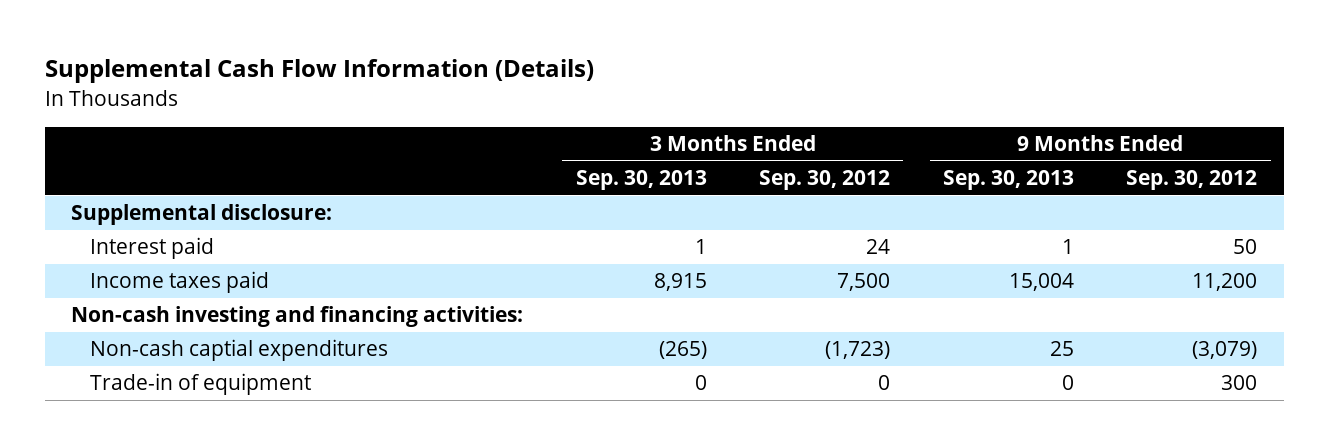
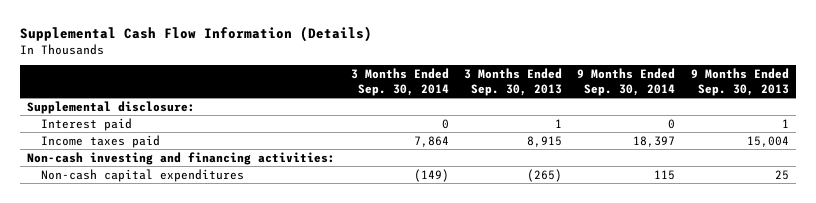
- | 3 Months Ended Sep. 30, 2013 | 3 Months Ended Sep. 30, 2012 | 9 Months Ended Sep. 30, 2013 | 9 Months Ended Sep. 30, 2012
+ | 3 Months Ended Sep. 30, 2014 | 3 Months Ended Sep. 30, 2013 | 9 Months Ended Sep. 30, 2014 | 9 Months Ended Sep. 30, 2013
- Non-cash captial expenditures | (265) | (1,723) | 25 | (3,079)
- Trade-in of equipment | 0 | 0 | 0 | 300
+ Non-cash capital expenditures | (149) | (265) | 115 | 25

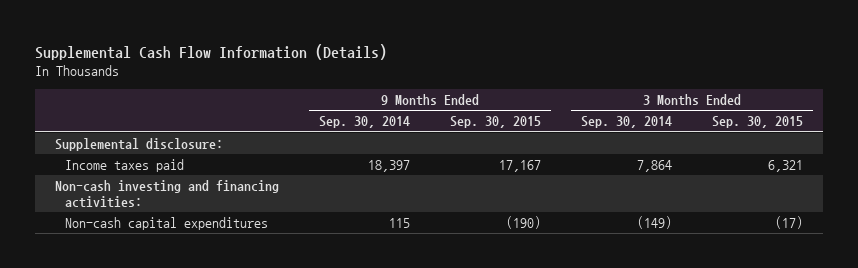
- | 3 Months Ended Sep. 30, 2014 | 3 Months Ended Sep. 30, 2013 | 9 Months Ended Sep. 30, 2014 | 9 Months Ended Sep. 30, 2013
+ | 9 Months Ended Sep. 30, 2014 | 9 Months Ended Sep. 30, 2015 | 3 Months Ended Sep. 30, 2014 | 3 Months Ended Sep. 30, 2015
- Interest paid | 0 | 1 | 0 | 1

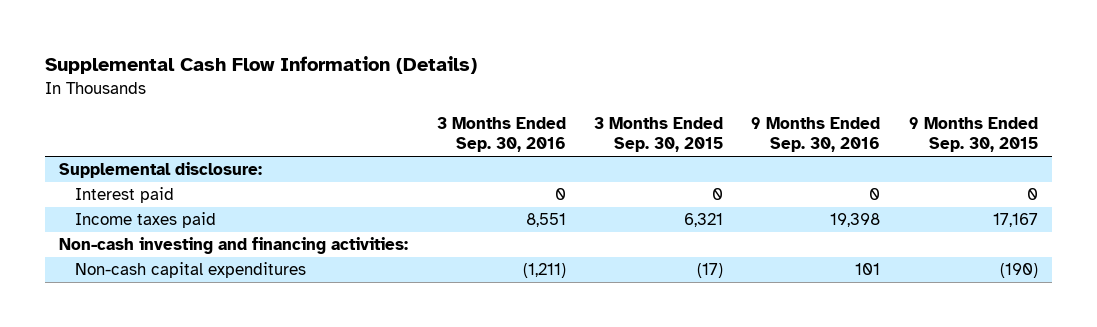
- | 9 Months Ended Sep. 30, 2014 | 9 Months Ended Sep. 30, 2015 | 3 Months Ended Sep. 30, 2014 | 3 Months Ended Sep. 30, 2015
+ | 3 Months Ended Sep. 30, 2016 | 3 Months Ended Sep. 30, 2015 | 9 Months Ended Sep. 30, 2016 | 9 Months Ended Sep. 30, 2015
+ Interest paid | 0 | 0 | 0 | 0

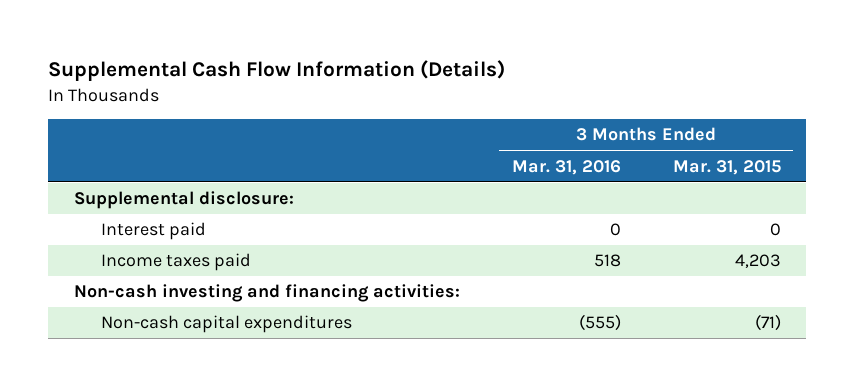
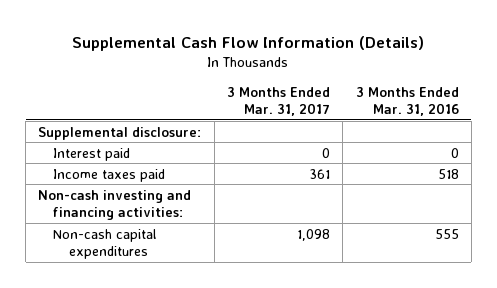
- | 3 Months Ended Mar. 31, 2016 | 3 Months Ended Mar. 31, 2015
+ | 3 Months Ended Mar. 31, 2017 | 3 Months Ended Mar. 31, 2016
- Non-cash capital expenditures | (555) | (71)
+ Non-cash capital expenditures | 1,098 | 555

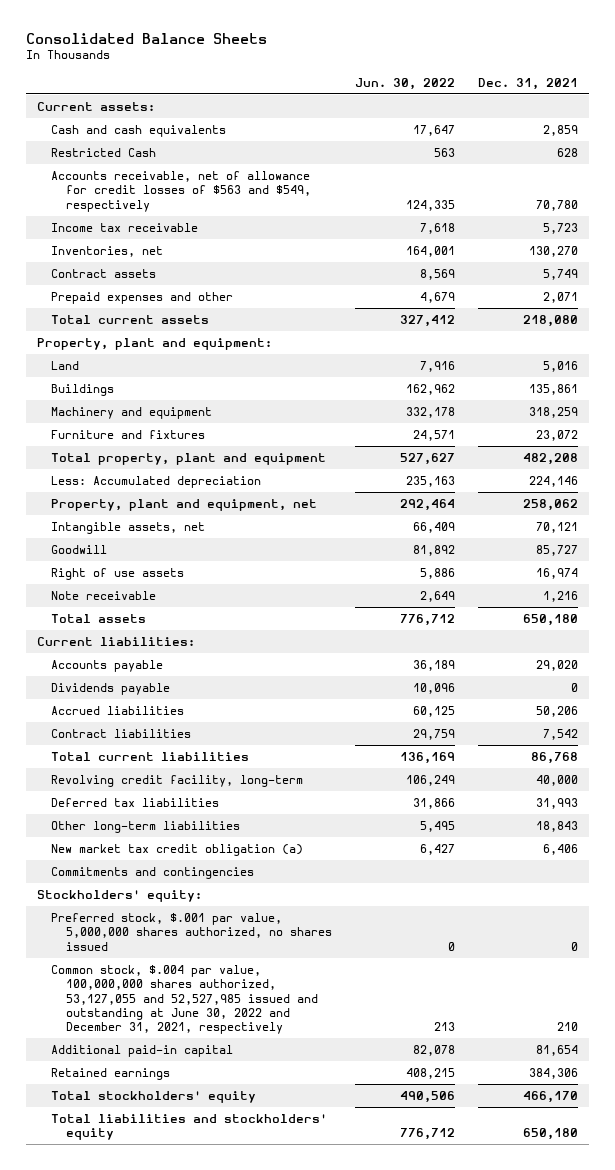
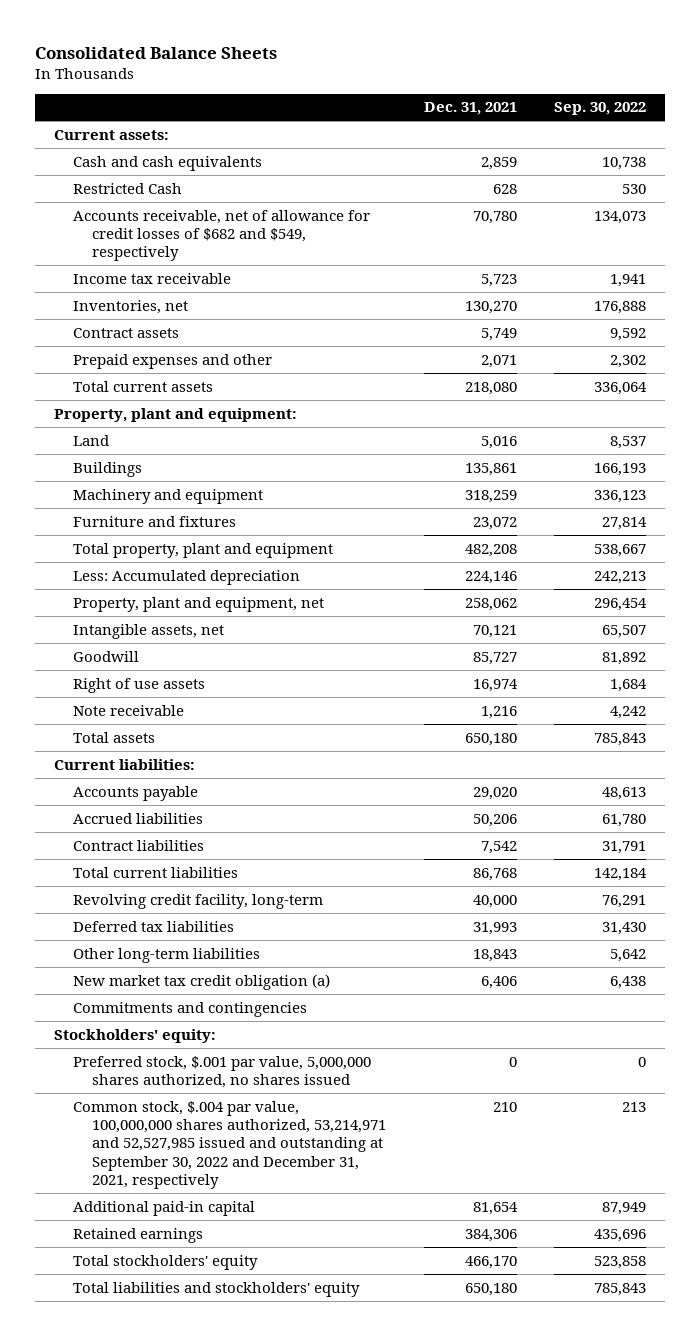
- | Jun. 30, 2022 | Dec. 31, 2021
+ | Dec. 31, 2021 | Sep. 30, 2022
- Accounts receivable, net of allowance for credit losses of $563 and $549, respectively | 124,335 | 70,780
+ Accounts receivable, net of allowance for credit losses of $682 and $549, respectively | 70,780 | 134,073
- Dividends payable | 10,096 | 0
- Common stock, $.004 par value, 100,000,000 shares authorized, 53,127,055 and 52,527,985 issued and outstanding at June 30, 2022 and December 31, 2021, respectively | 213 | 210
+ Common stock, $.004 par value, 100,000,000 shares authorized, 53,214,971 and 52,527,985 issued and outstanding at September 30, 2022 and December 31, 2021, respectively | 210 | 213

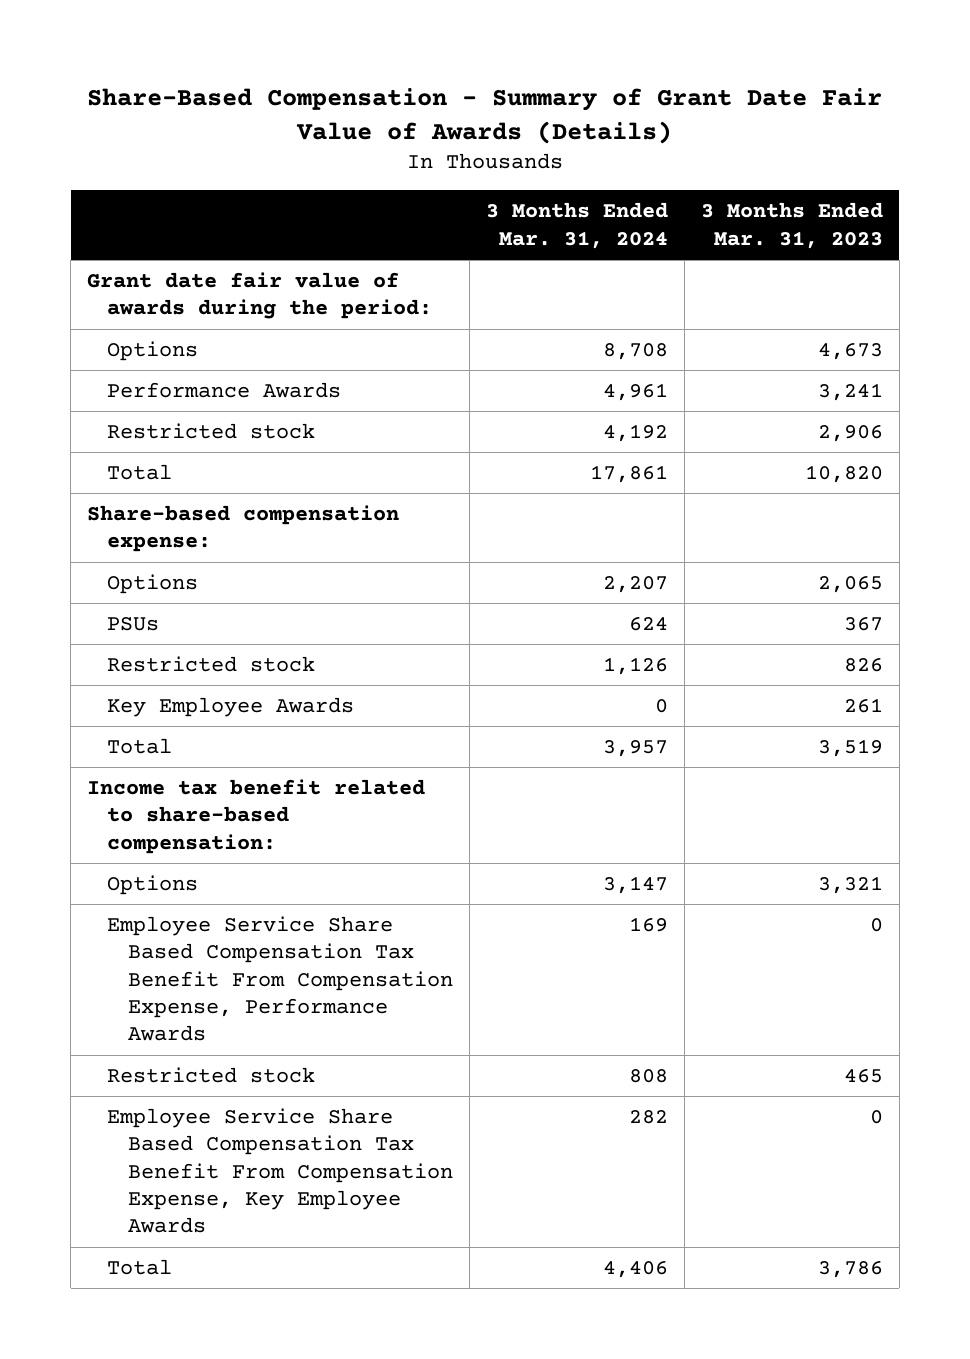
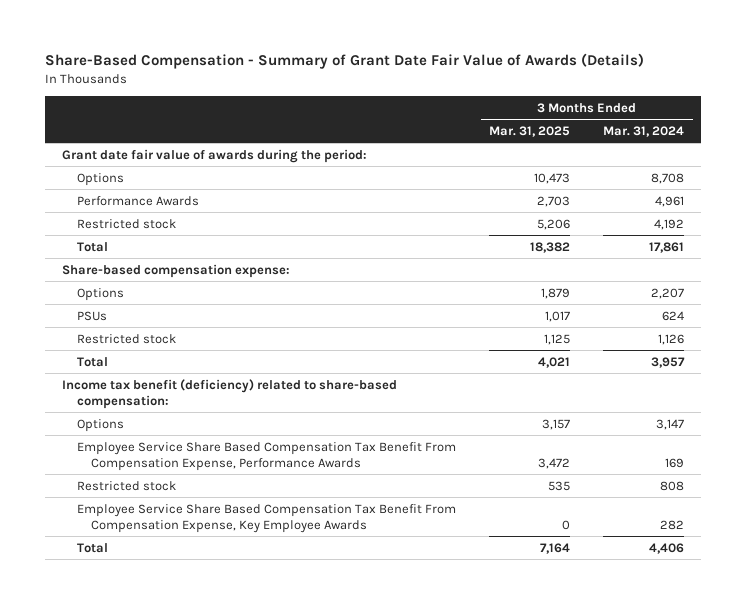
- | 3 Months Ended Mar. 31, 2024 | 3 Months Ended Mar. 31, 2023
+ | 3 Months Ended Mar. 31, 2025 | 3 Months Ended Mar. 31, 2024
- Key Employee Awards | 0 | 261
- Income tax benefit related to share-based compensation:
+ Income tax benefit (deficiency) related to share-based compensation:

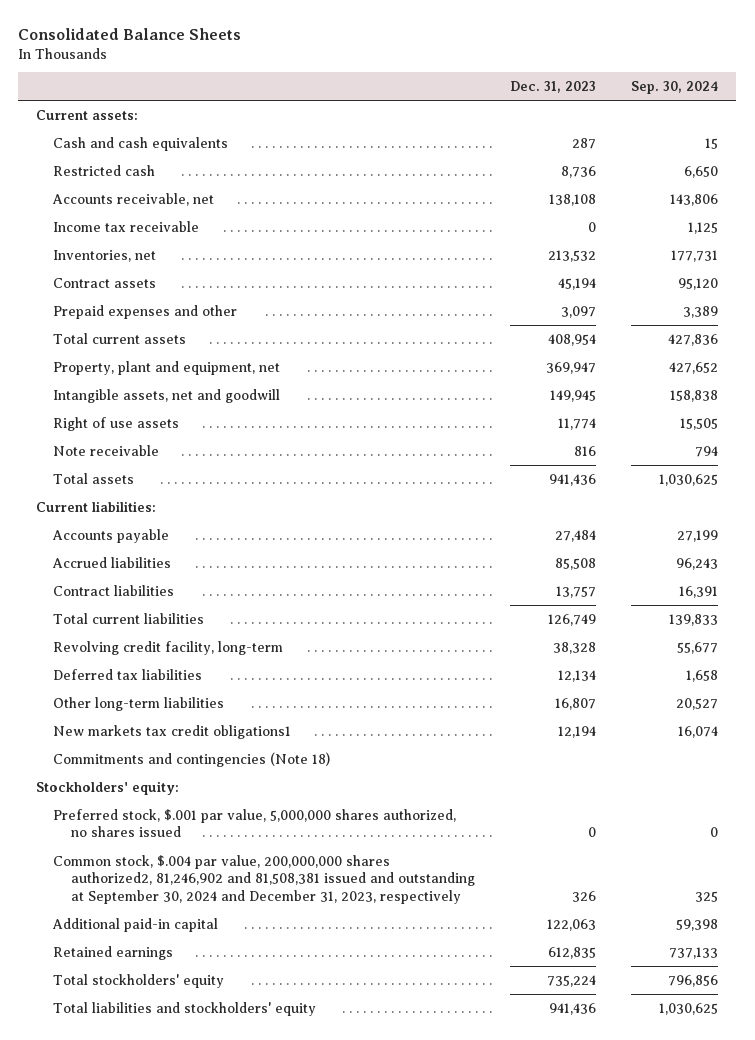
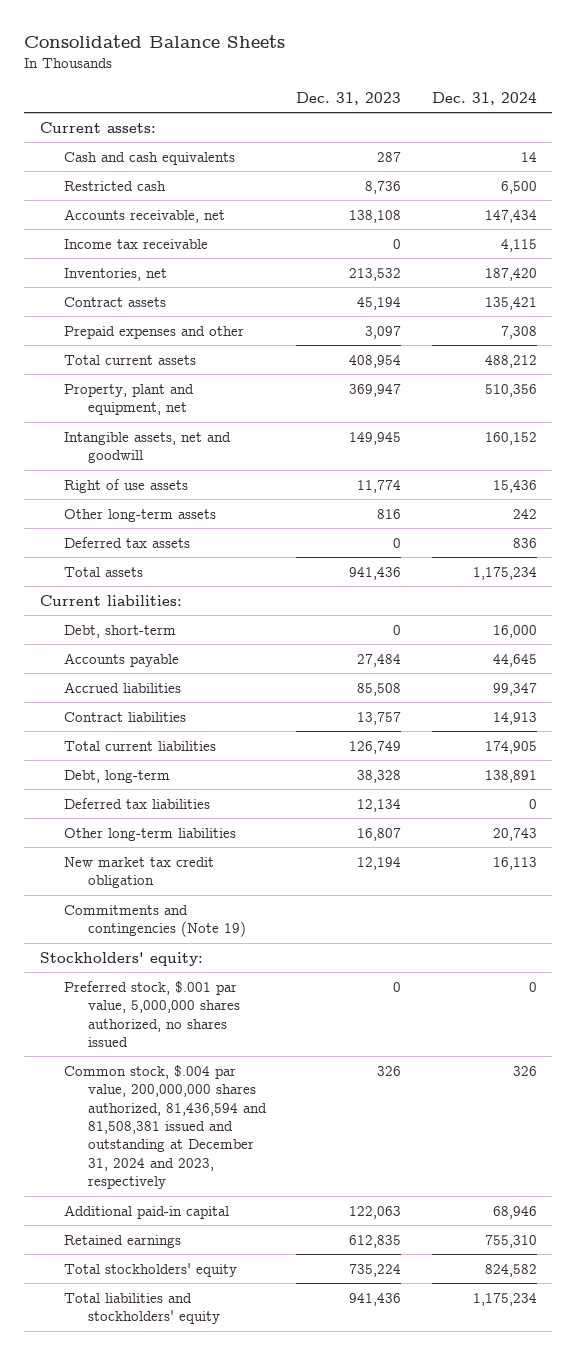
- | Dec. 31, 2023 | Sep. 30, 2024
+ | Dec. 31, 2023 | Dec. 31, 2024
- Note receivable | 816 | 794
+ Other long-term assets | 816 | 242
+ Deferred tax assets | 0 | 836
+ Debt, short-term | 0 | 16,000
- Revolving credit facility, long-term | 38,328 | 55,677
+ Debt, long-term | 38,328 | 138,891
- New markets tax credit obligations1 | 12,194 | 16,074
- Commitments and contingencies (Note 18)
+ New market tax credit obligation | 12,194 | 16,113
+ Commitments and contingencies (Note 19)
- Common stock, $.004 par value, 200,000,000 shares authorized2, 81,246,902 and 81,508,381 issued and outstanding at September 30, 2024 and December 31, 2023, respectively | 326 | 325
+ Common stock, $.004 par value, 200,000,000 shares authorized, 81,436,594 and 81,508,381 issued and outstanding at December 31, 2024 and 2023, respectively | 326 | 326

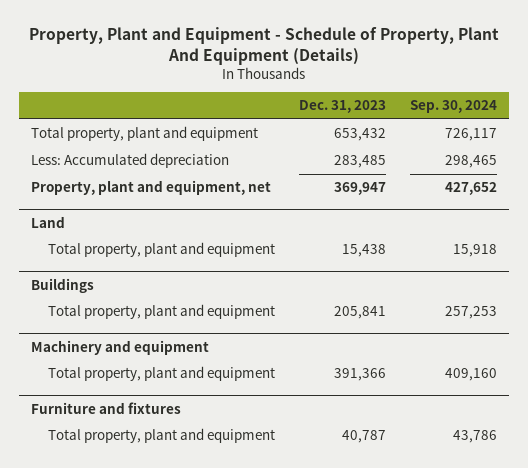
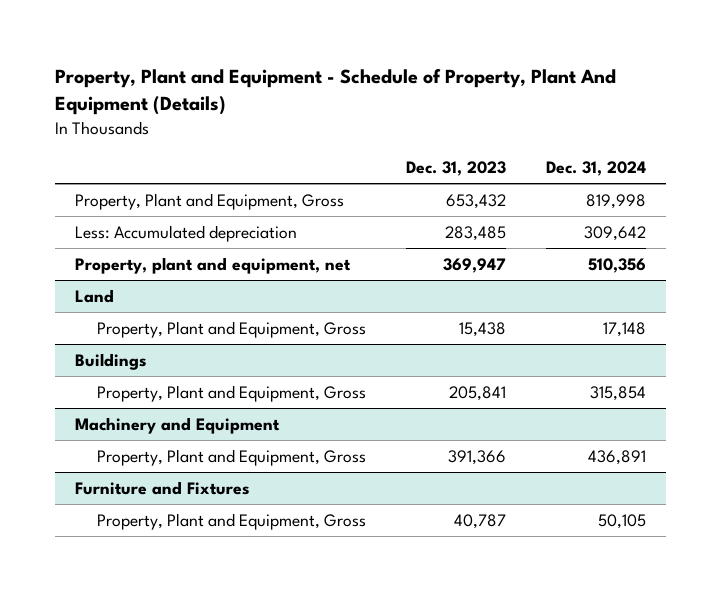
- | Dec. 31, 2023 | Sep. 30, 2024
+ | Dec. 31, 2023 | Dec. 31, 2024
- Total property, plant and equipment | 653,432 | 726,117
+ Property, Plant and Equipment, Gross | 653,432 | 819,998
@ Land
- Total property, plant and equipment | 15,438 | 15,918
+ Property, Plant and Equipment, Gross | 15,438 | 17,148
@ Buildings
- Total property, plant and equipment | 205,841 | 257,253
- Machinery and equipment
- Total property, plant and equipment | 391,366 | 409,160
- Furniture and fixtures
- Total property, plant and equipment | 40,787 | 43,786
@ Buildings
+ Property, Plant and Equipment, Gross | 205,841 | 315,854
+ Machinery and Equipment
+ Property, Plant and Equipment, Gross | 391,366 | 436,891
+ Furniture and Fixtures
+ Property, Plant and Equipment, Gross | 40,787 | 50,105

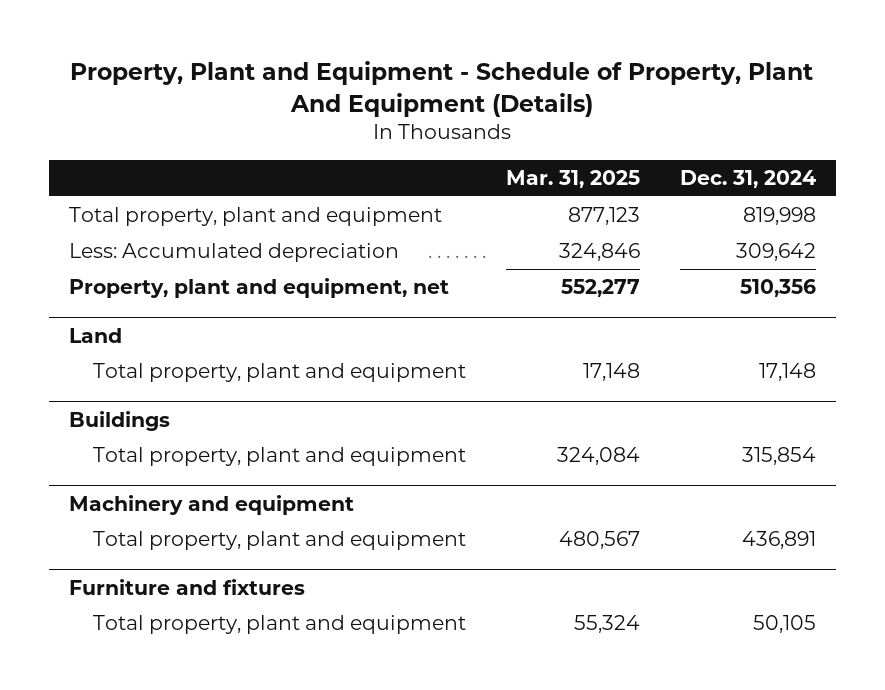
- | Dec. 31, 2023 | Dec. 31, 2024
+ | Mar. 31, 2025 | Dec. 31, 2024
- Property, Plant and Equipment, Gross | 653,432 | 819,998
+ Total property, plant and equipment | 877,123 | 819,998
@ Land
- Property, Plant and Equipment, Gross | 15,438 | 17,148
+ Total property, plant and equipment | 17,148 | 17,148
@ Buildings
- Property, Plant and Equipment, Gross | 205,841 | 315,854
- Machinery and Equipment
- Property, Plant and Equipment, Gross | 391,366 | 436,891
- Furniture and Fixtures
- Property, Plant and Equipment, Gross | 40,787 | 50,105
@ Buildings
+ Total property, plant and equipment | 324,084 | 315,854
+ Machinery and equipment
+ Total property, plant and equipment | 480,567 | 436,891
+ Furniture and fixtures
+ Total property, plant and equipment | 55,324 | 50,105

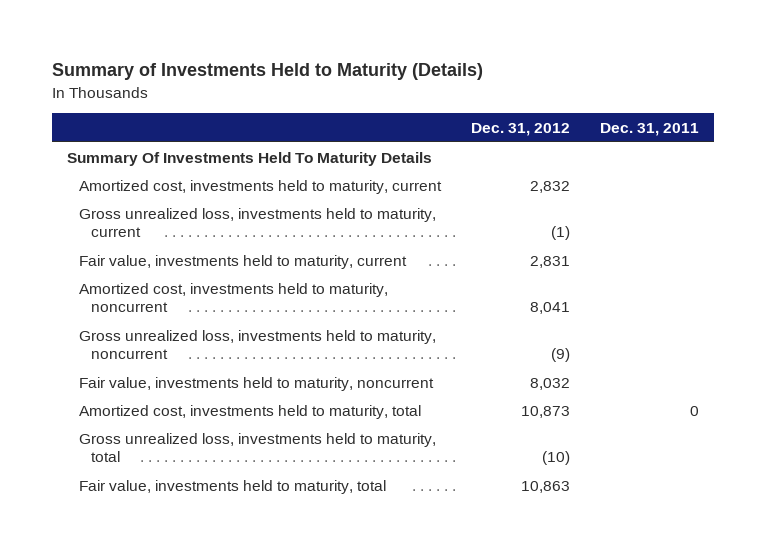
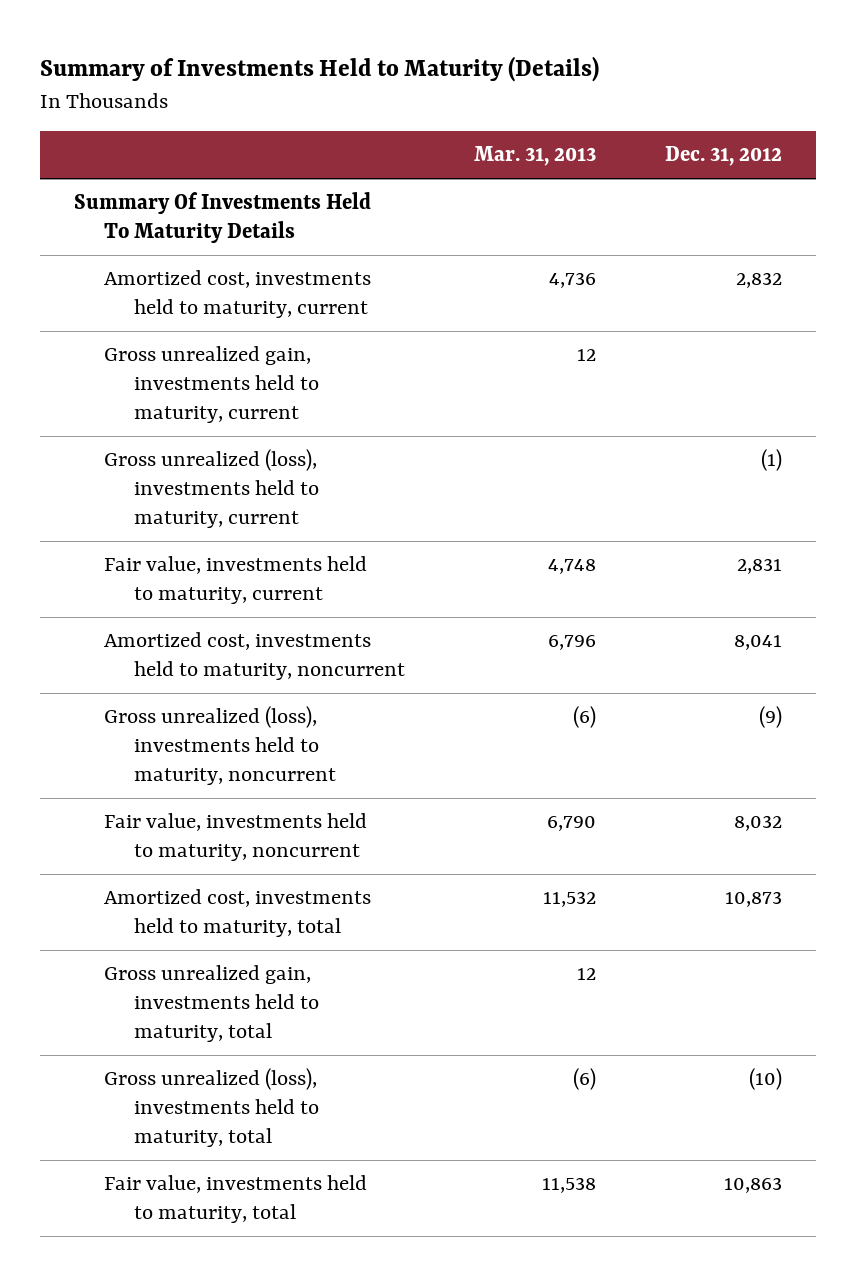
- | Dec. 31, 2012 | Dec. 31, 2011
+ | Mar. 31, 2013 | Dec. 31, 2012
- Gross unrealized loss, investments held to maturity, current | (1) |
+ Gross unrealized gain, investments held to maturity, current | 12 |
+ Gross unrealized (loss), investments held to maturity, current | | (1)
- Gross unrealized loss, investments held to maturity, noncurrent | (9) |
+ Gross unrealized (loss), investments held to maturity, noncurrent | (6) | (9)
- Gross unrealized loss, investments held to maturity, total | (10) |
+ Gross unrealized gain, investments held to maturity, total | 12 |
+ Gross unrealized (loss), investments held to maturity, total | (6) | (10)

